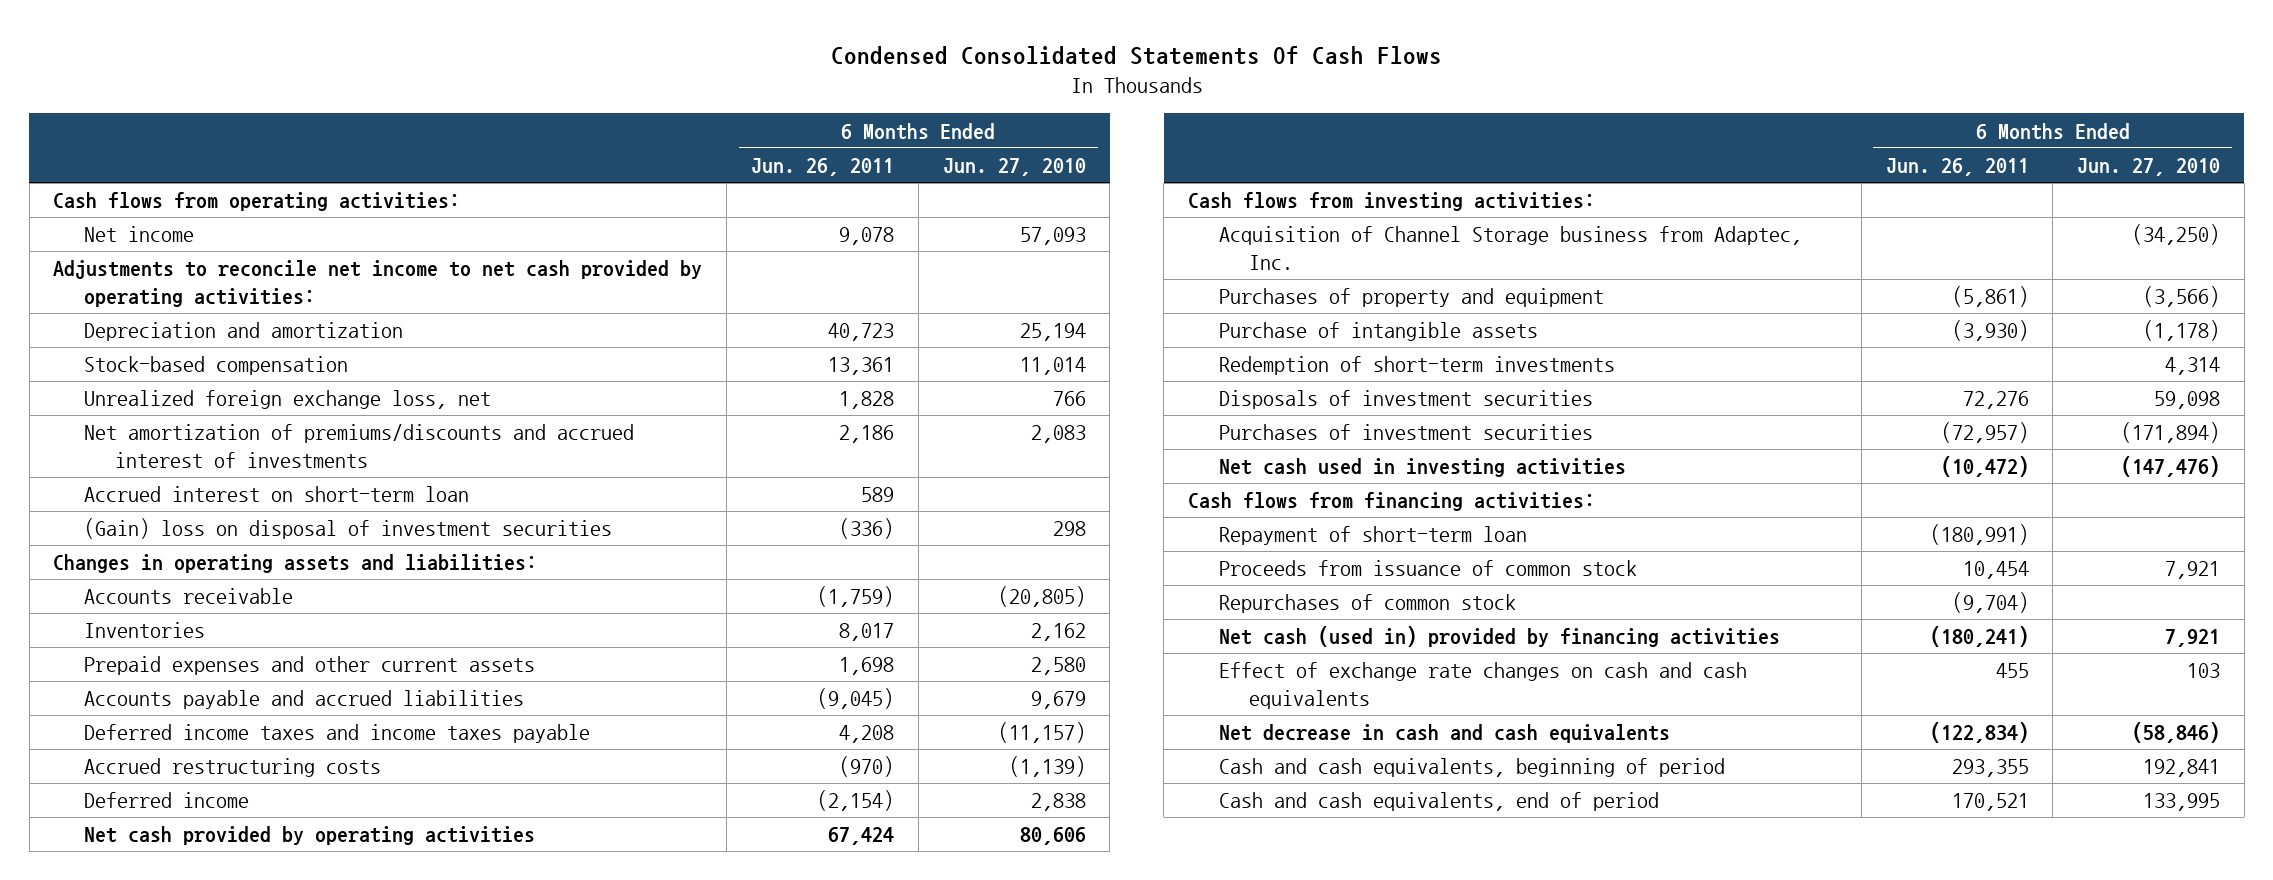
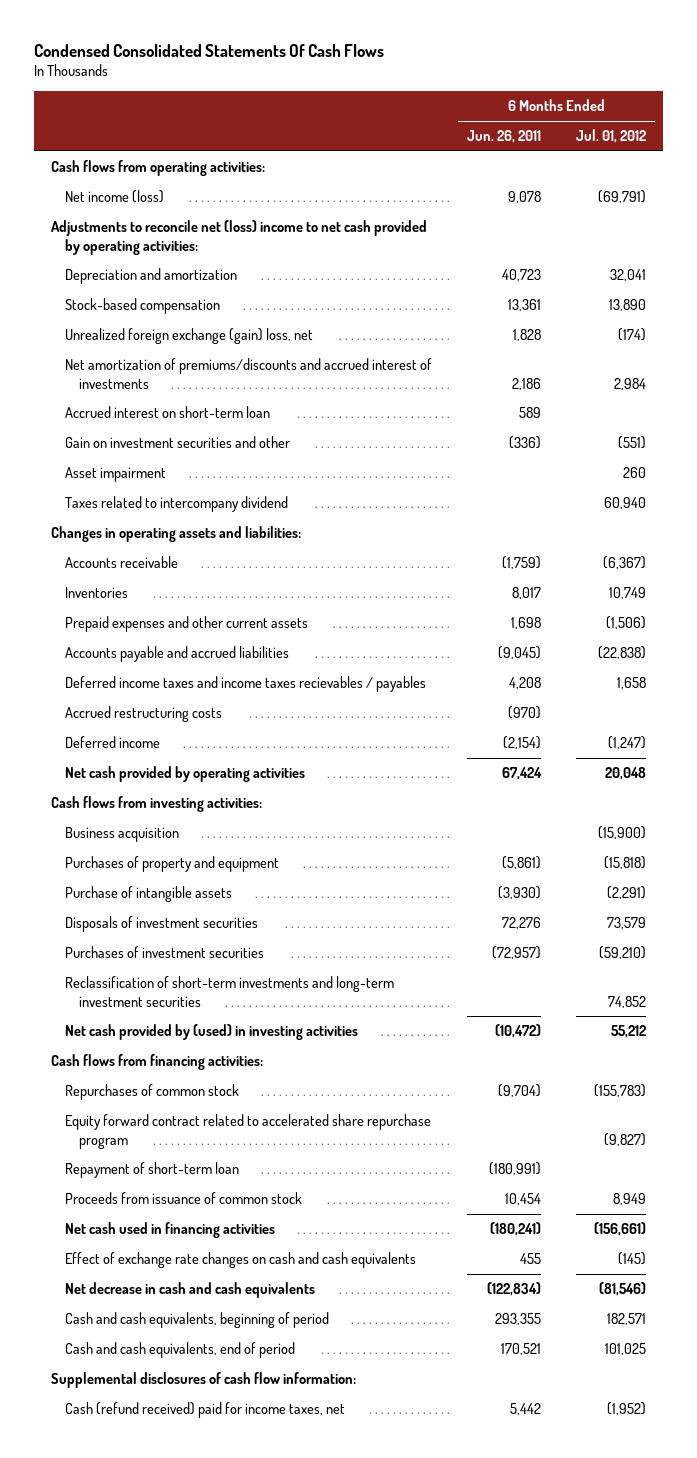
- | 6 Months Ended Jun. 26, 2011 | 6 Months Ended Jun. 27, 2010
+ | 6 Months Ended Jun. 26, 2011 | 6 Months Ended Jul. 01, 2012
- Net income | 9,078 | 57,093
- Adjustments to reconcile net income to net cash provided by operating activities:
+ Net income (loss) | 9,078 | (69,791)
+ Adjustments to reconcile net (loss) income to net cash provided by operating activities:
- Unrealized foreign exchange loss, net | 1,828 | 766
+ Unrealized foreign exchange (gain) loss, net | 1,828 | (174)
- (Gain) loss on disposal of investment securities | (336) | 298
+ Gain on investment securities and other | (336) | (551)
+ Asset impairment | | 260
+ Taxes related to intercompany dividend | | 60,940
- Deferred income taxes and income taxes payable | 4,208 | (11,157)
+ Deferred income taxes and income taxes recievables / payables | 4,208 | 1,658
- Acquisition of Channel Storage business from Adaptec, Inc. | | (34,250)
+ Business acquisition | | (15,900)
- Redemption of short-term investments | | 4,314
- Net cash used in investing activities | (10,472) | (147,476)
+ Reclassification of short-term investments and long-term investment securities | | 74,852
+ Net cash provided by (used) in investing activities | (10,472) | 55,212
moved up: Repurchases of common stock | (9,704) | (155,783)
+ Equity forward contract related to accelerated share repurchase program | | (9,827)
- Net cash (used in) provided by financing activities | (180,241) | 7,921
+ Net cash used in financing activities | (180,241) | (156,661)
+ Supplemental disclosures of cash flow information:
+ Cash (refund received) paid for income taxes, net | 5,442 | (1,952)

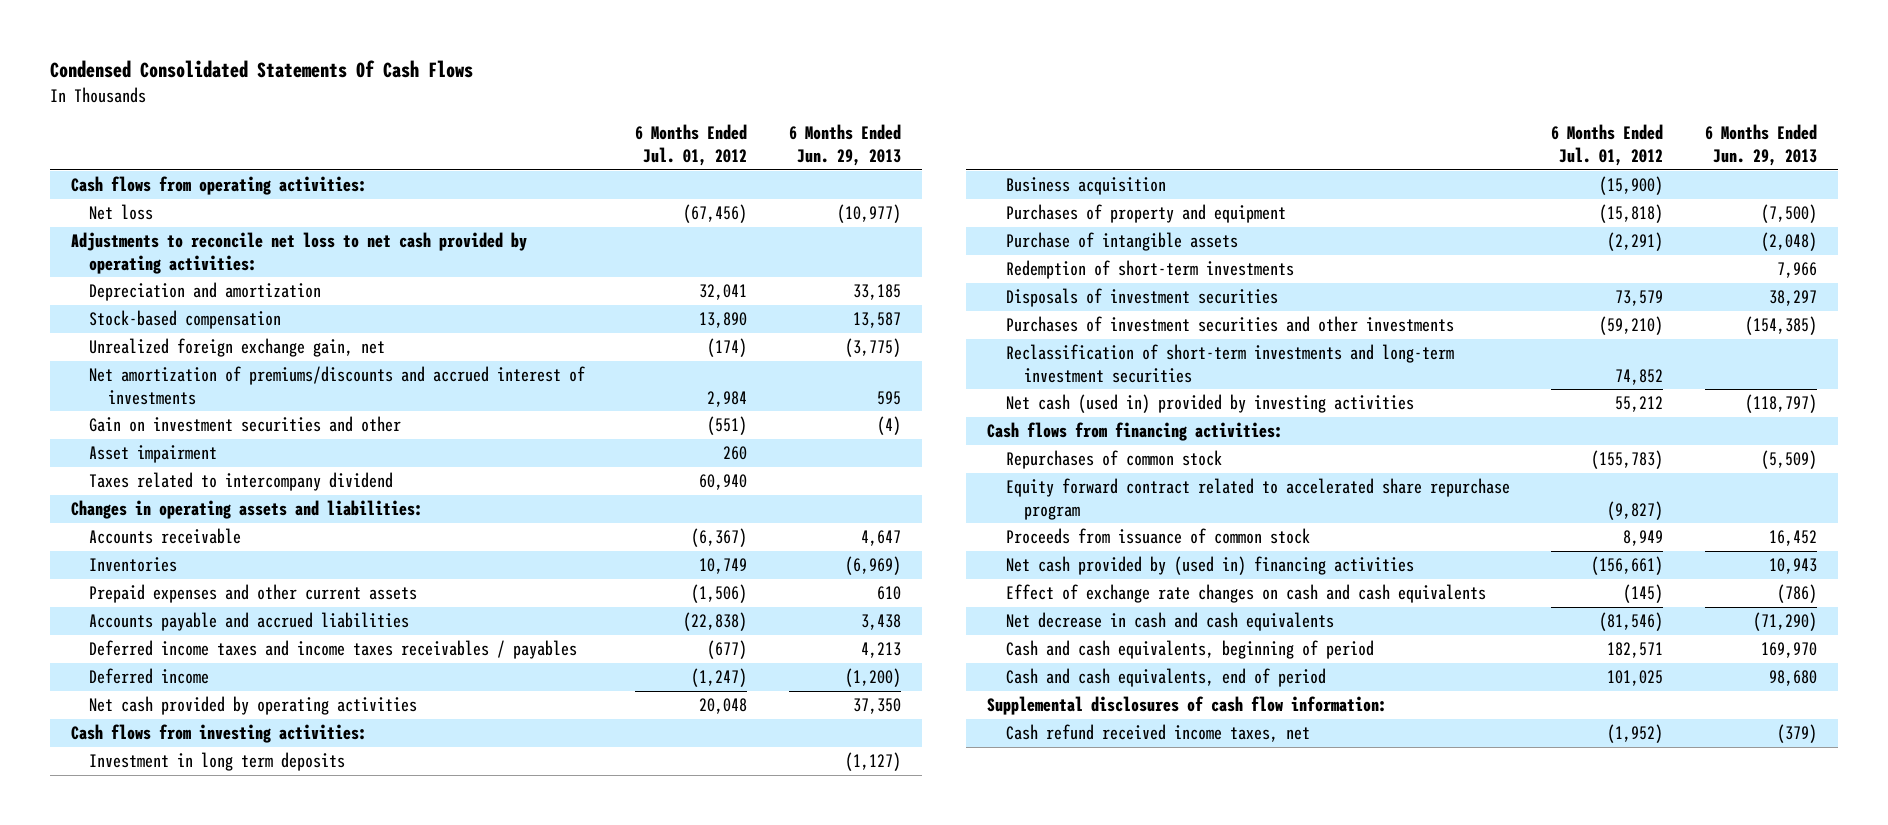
- | 6 Months Ended Jun. 26, 2011 | 6 Months Ended Jul. 01, 2012
+ | 6 Months Ended Jul. 01, 2012 | 6 Months Ended Jun. 29, 2013
- Net income (loss) | 9,078 | (69,791)
- Adjustments to reconcile net (loss) income to net cash provided by operating activities:
+ Net loss | (67,456) | (10,977)
+ Adjustments to reconcile net loss to net cash provided by operating activities:
- Unrealized foreign exchange (gain) loss, net | 1,828 | (174)
+ Unrealized foreign exchange gain, net | (174) | (3,775)
- Accrued interest on short-term loan | 589 |
- Deferred income taxes and income taxes recievables / payables | 4,208 | 1,658
- Accrued restructuring costs | (970) |
+ Deferred income taxes and income taxes receivables / payables | (677) | 4,213
+ Investment in long term deposits | | (1,127)
+ Redemption of short-term investments | | 7,966
- Purchases of investment securities | (72,957) | (59,210)
+ Purchases of investment securities and other investments | (59,210) | (154,385)
- Net cash provided by (used) in investing activities | (10,472) | 55,212
+ Net cash (used in) provided by investing activities | 55,212 | (118,797)
- Repayment of short-term loan | (180,991) |
- Net cash used in financing activities | (180,241) | (156,661)
+ Net cash provided by (used in) financing activities | (156,661) | 10,943
- Cash (refund received) paid for income taxes, net | 5,442 | (1,952)
+ Cash refund received income taxes, net | (1,952) | (379)

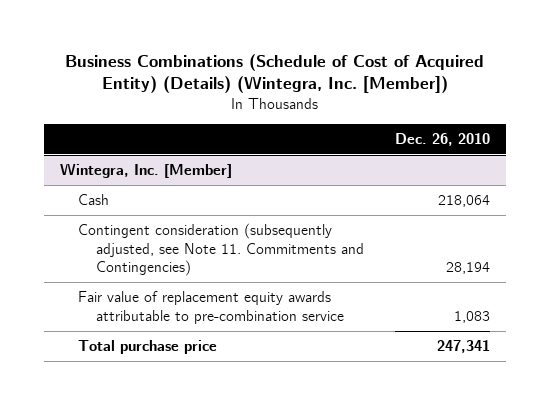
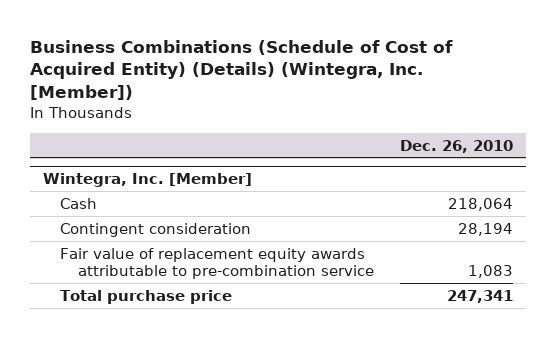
@ Wintegra, Inc. [Member]
- Contingent consideration (subsequently adjusted, see Note 11. Commitments and Contingencies) | 28,194
+ Contingent consideration | 28,194

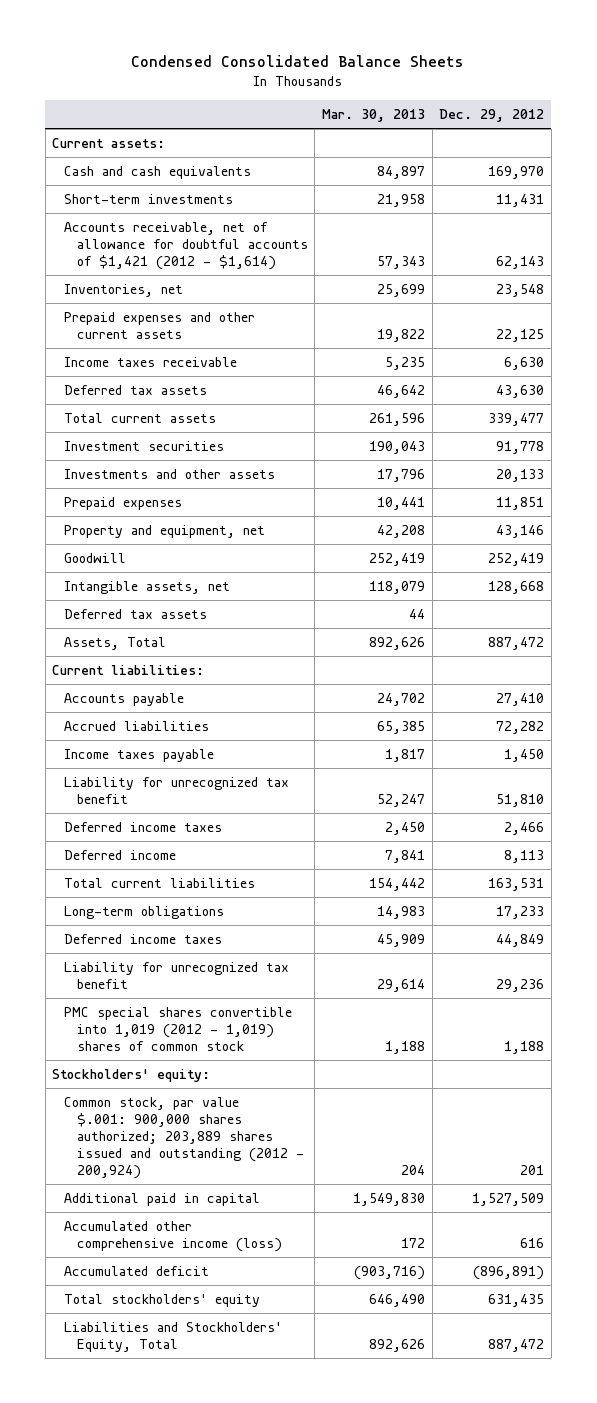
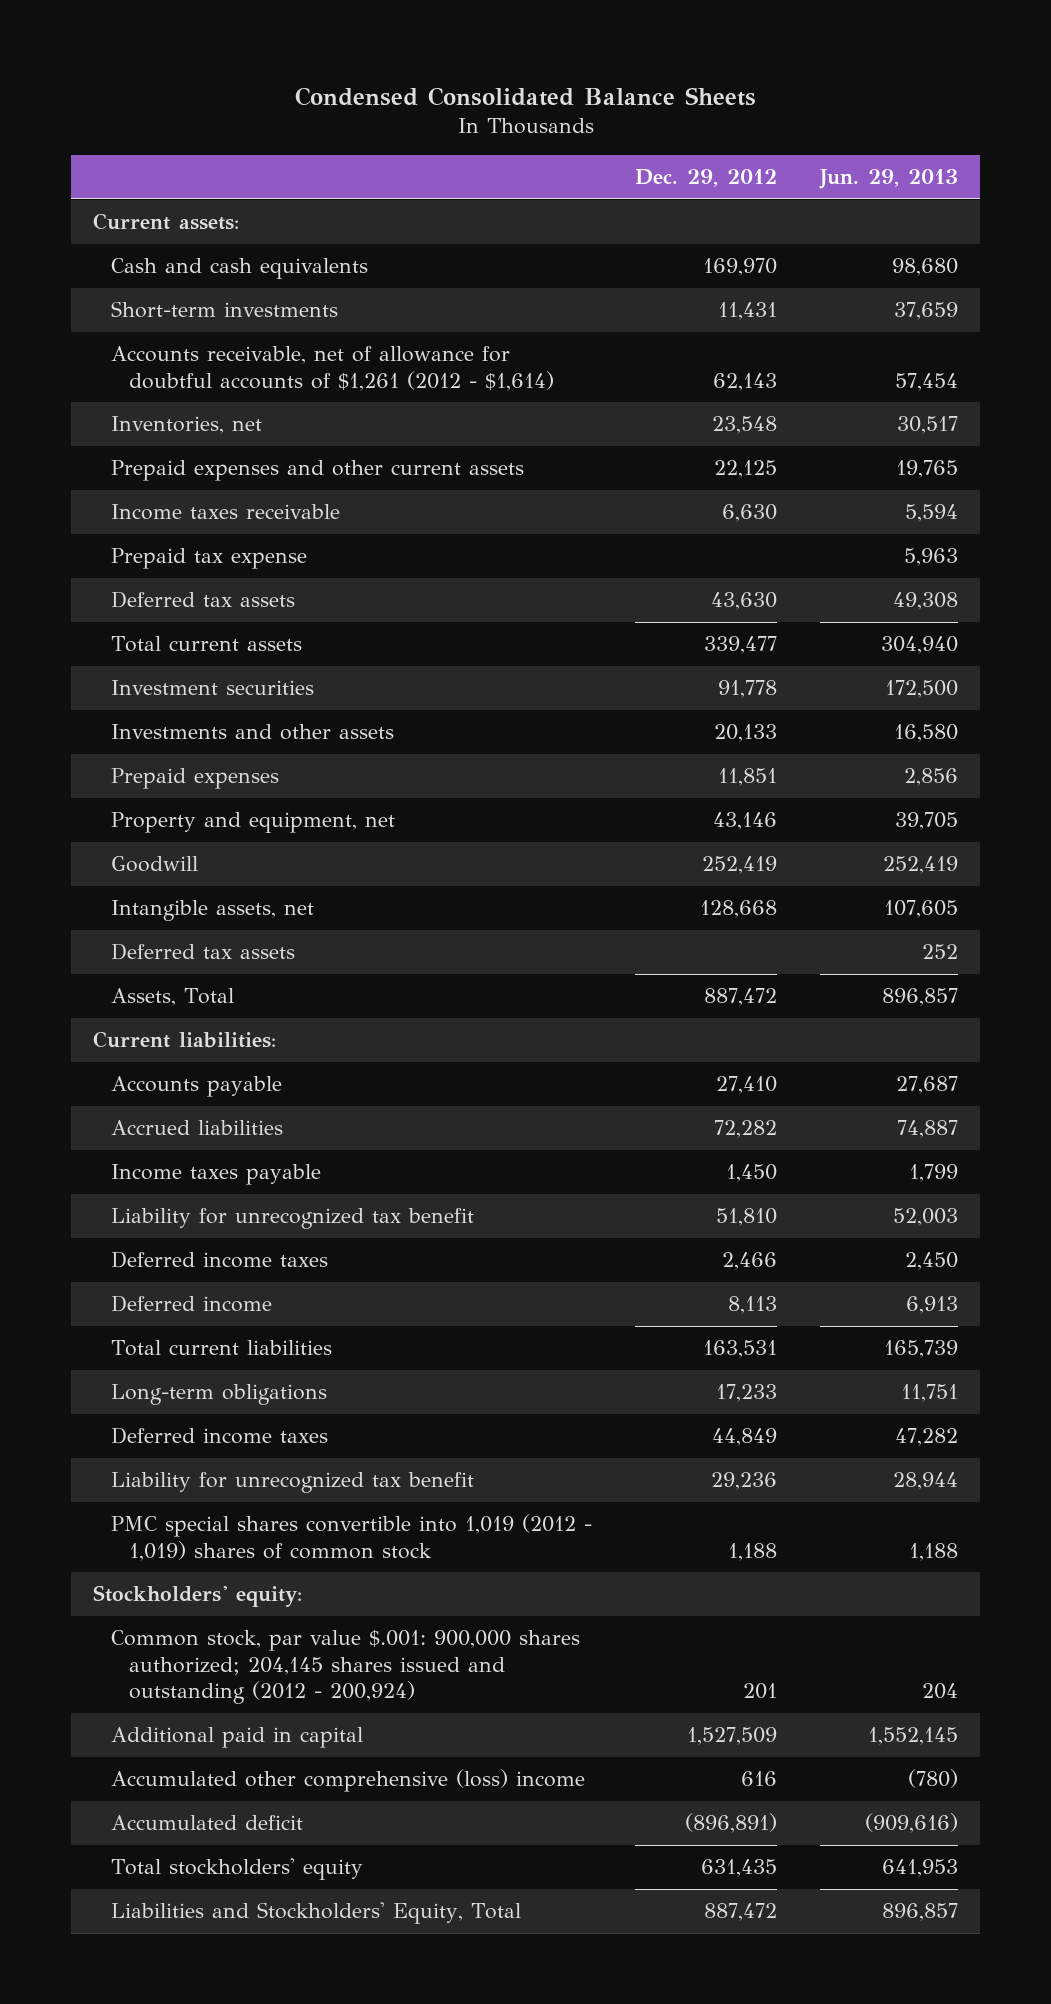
- | Mar. 30, 2013 | Dec. 29, 2012
+ | Dec. 29, 2012 | Jun. 29, 2013
- Accounts receivable, net of allowance for doubtful accounts of $1,421 (2012 - $1,614) | 57,343 | 62,143
+ Accounts receivable, net of allowance for doubtful accounts of $1,261 (2012 - $1,614) | 62,143 | 57,454
+ Prepaid tax expense | | 5,963
- Common stock, par value $.001: 900,000 shares authorized; 203,889 shares issued and outstanding (2012 - 200,924) | 204 | 201
+ Common stock, par value $.001: 900,000 shares authorized; 204,145 shares issued and outstanding (2012 - 200,924) | 201 | 204
- Accumulated other comprehensive income (loss) | 172 | 616
+ Accumulated other comprehensive (loss) income | 616 | (780)

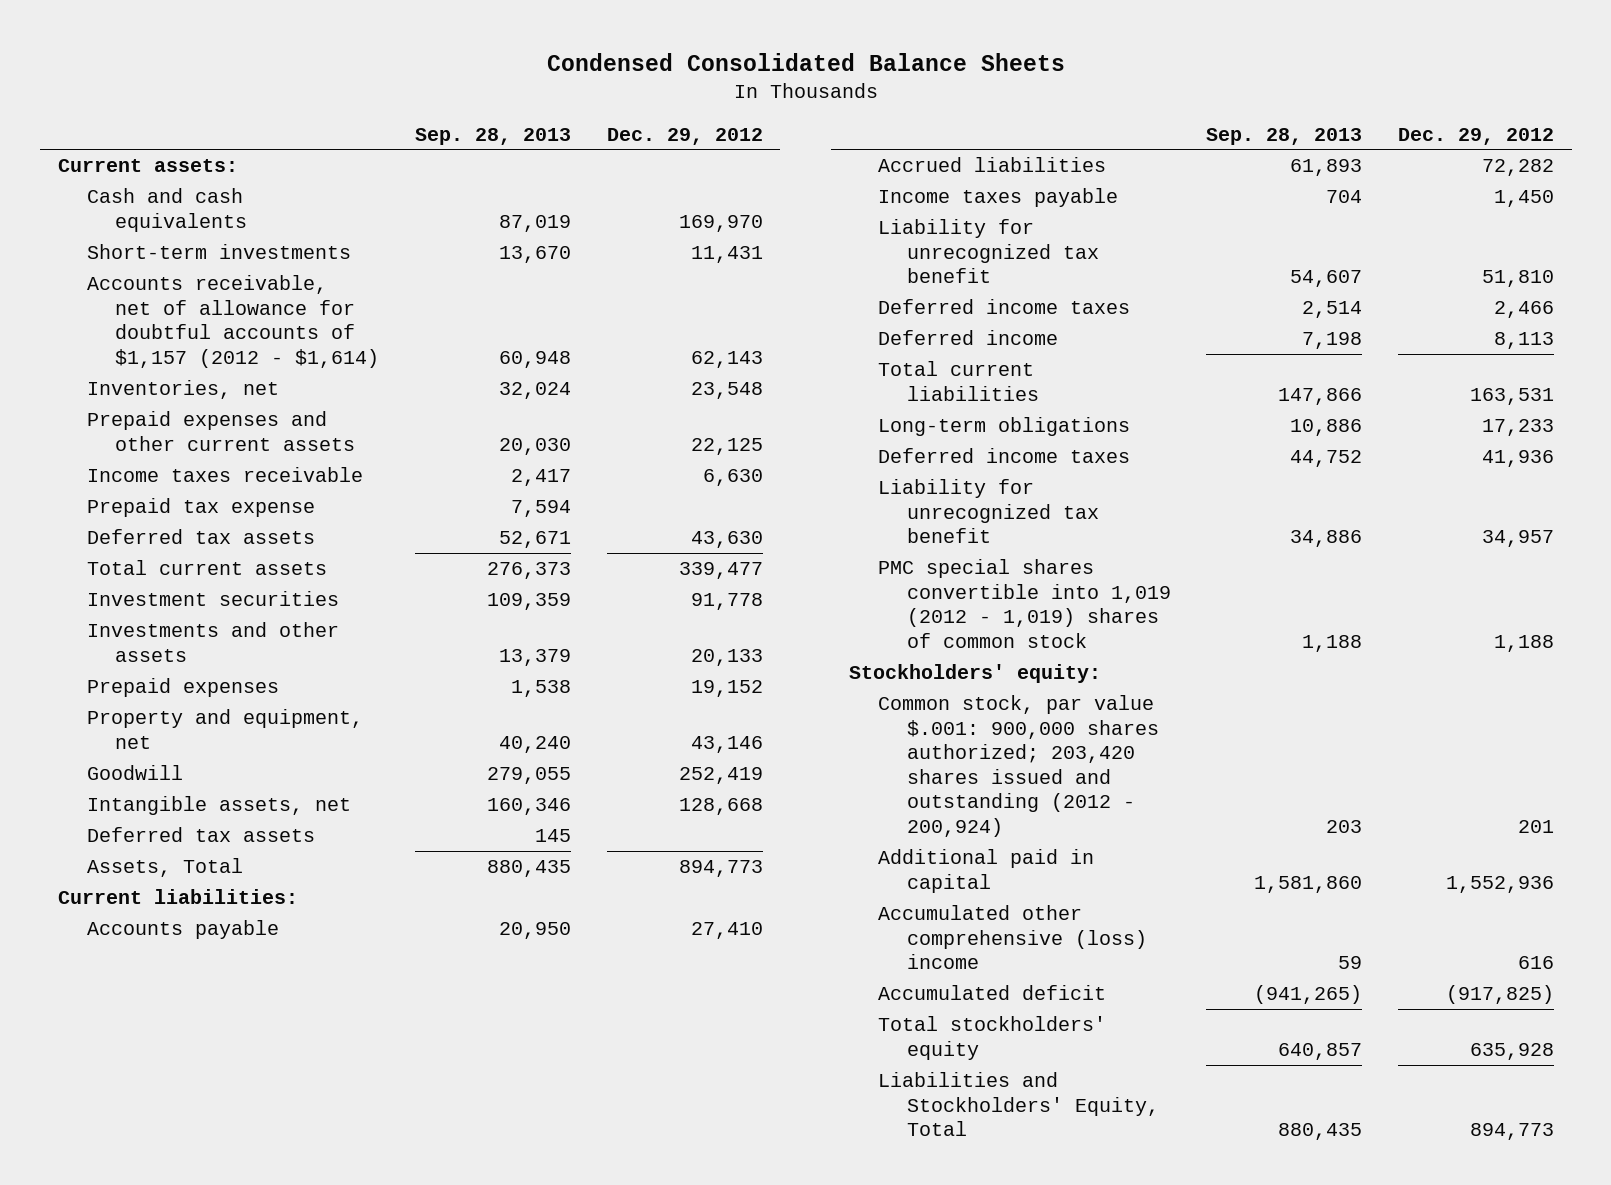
- | Dec. 29, 2012 | Jun. 29, 2013
+ | Sep. 28, 2013 | Dec. 29, 2012
- Accounts receivable, net of allowance for doubtful accounts of $1,261 (2012 - $1,614) | 62,143 | 57,454
+ Accounts receivable, net of allowance for doubtful accounts of $1,157 (2012 - $1,614) | 60,948 | 62,143
- Prepaid expenses | 11,851 | 2,856
+ Prepaid expenses | 1,538 | 19,152
- Assets, Total | 887,472 | 896,857
+ Assets, Total | 880,435 | 894,773
- Deferred income taxes | 44,849 | 47,282
- Liability for unrecognized tax benefit | 29,236 | 28,944
+ Deferred income taxes | 44,752 | 41,936
+ Liability for unrecognized tax benefit | 34,886 | 34,957
- Common stock, par value $.001: 900,000 shares authorized; 204,145 shares issued and outstanding (2012 - 200,924) | 201 | 204
- Additional paid in capital | 1,527,509 | 1,552,145
+ Common stock, par value $.001: 900,000 shares authorized; 203,420 shares issued and outstanding (2012 - 200,924) | 203 | 201
+ Additional paid in capital | 1,581,860 | 1,552,936
- Accumulated deficit | (896,891) | (909,616)
- Total stockholders' equity | 631,435 | 641,953
- Liabilities and Stockholders' Equity, Total | 887,472 | 896,857
+ Accumulated deficit | (941,265) | (917,825)
+ Total stockholders' equity | 640,857 | 635,928
+ Liabilities and Stockholders' Equity, Total | 880,435 | 894,773

